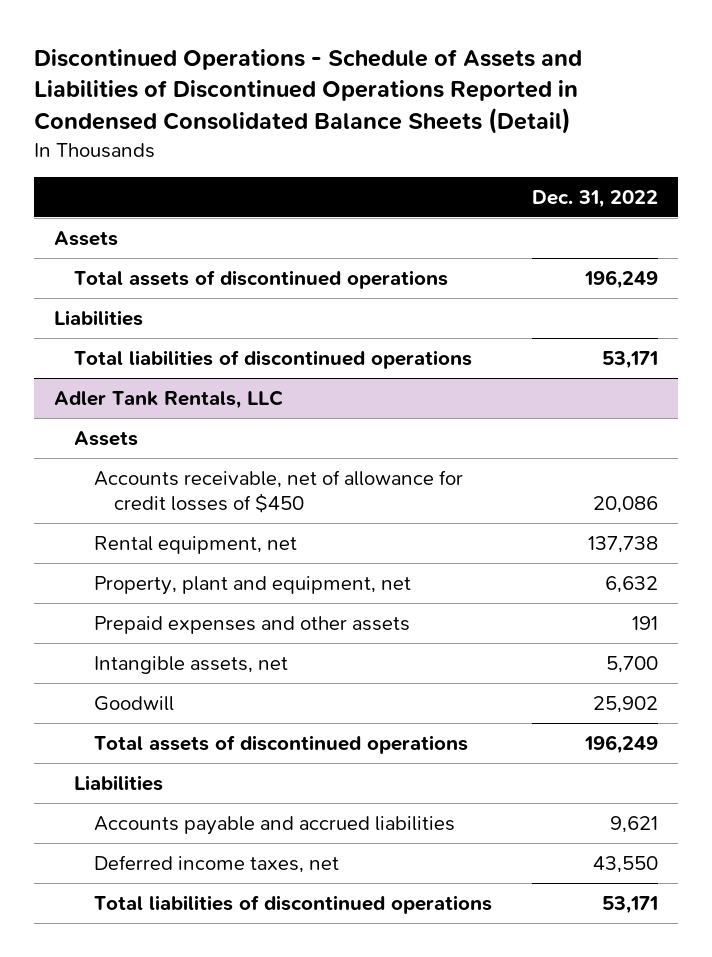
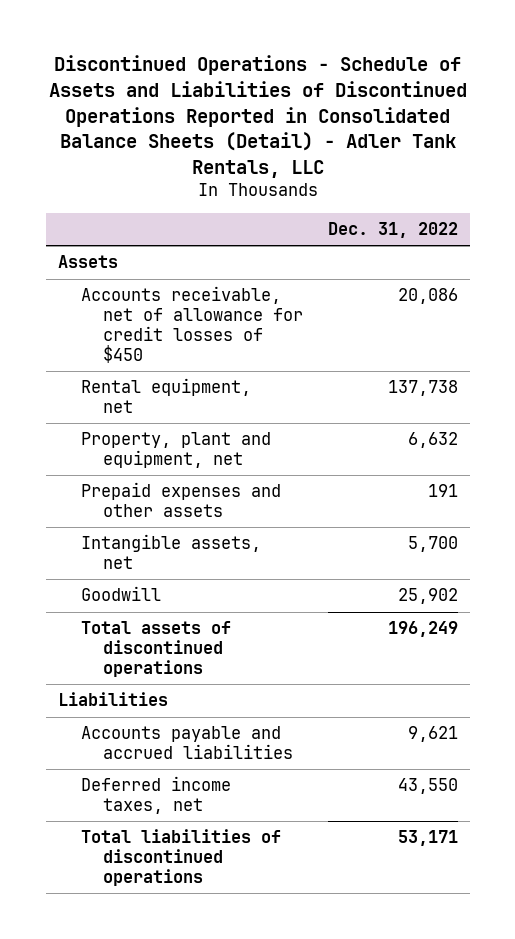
- Discontinued Operations - Schedule of Assets and Liabilities of Discontinued Operations Reported in Condensed Consolidated Balance Sheets (Detail)
+ Discontinued Operations - Schedule of Assets and Liabilities of Discontinued Operations Reported in Consolidated Balance Sheets (Detail) - Adler Tank Rentals, LLC
- Total assets of discontinued operations | 196,249
- Liabilities
- Total liabilities of discontinued operations | 53,171
- Adler Tank Rentals, LLC
- Assets

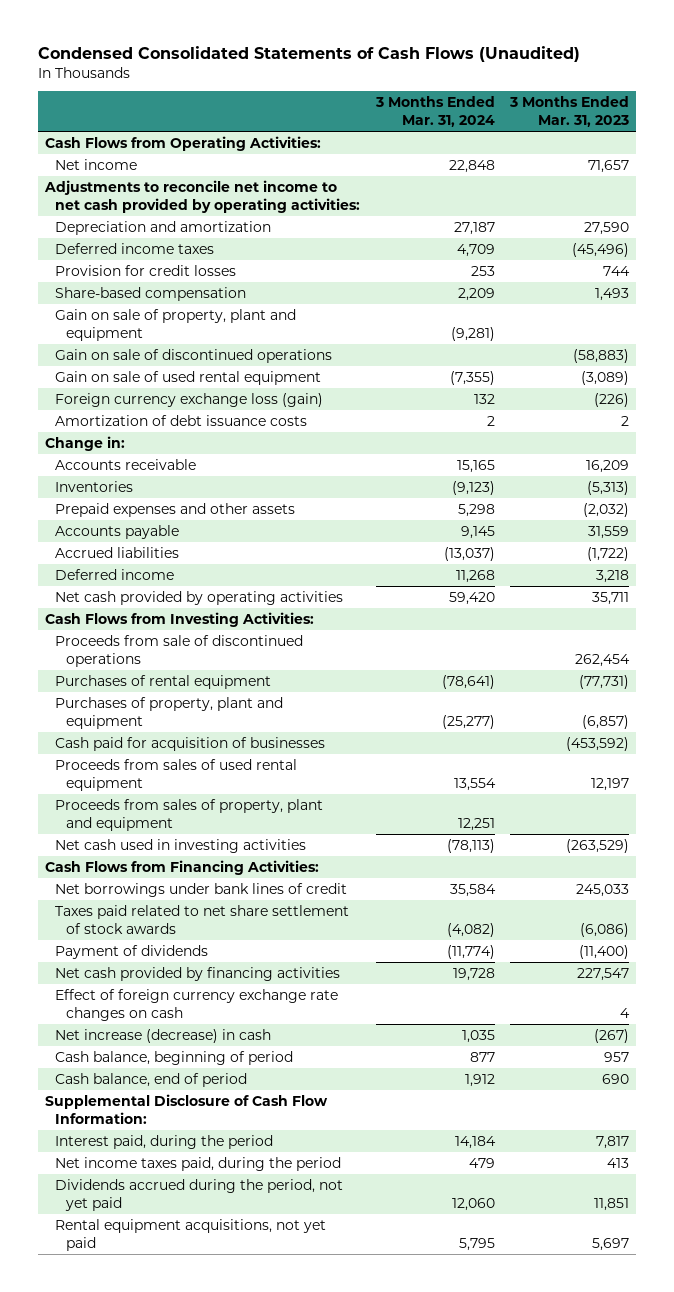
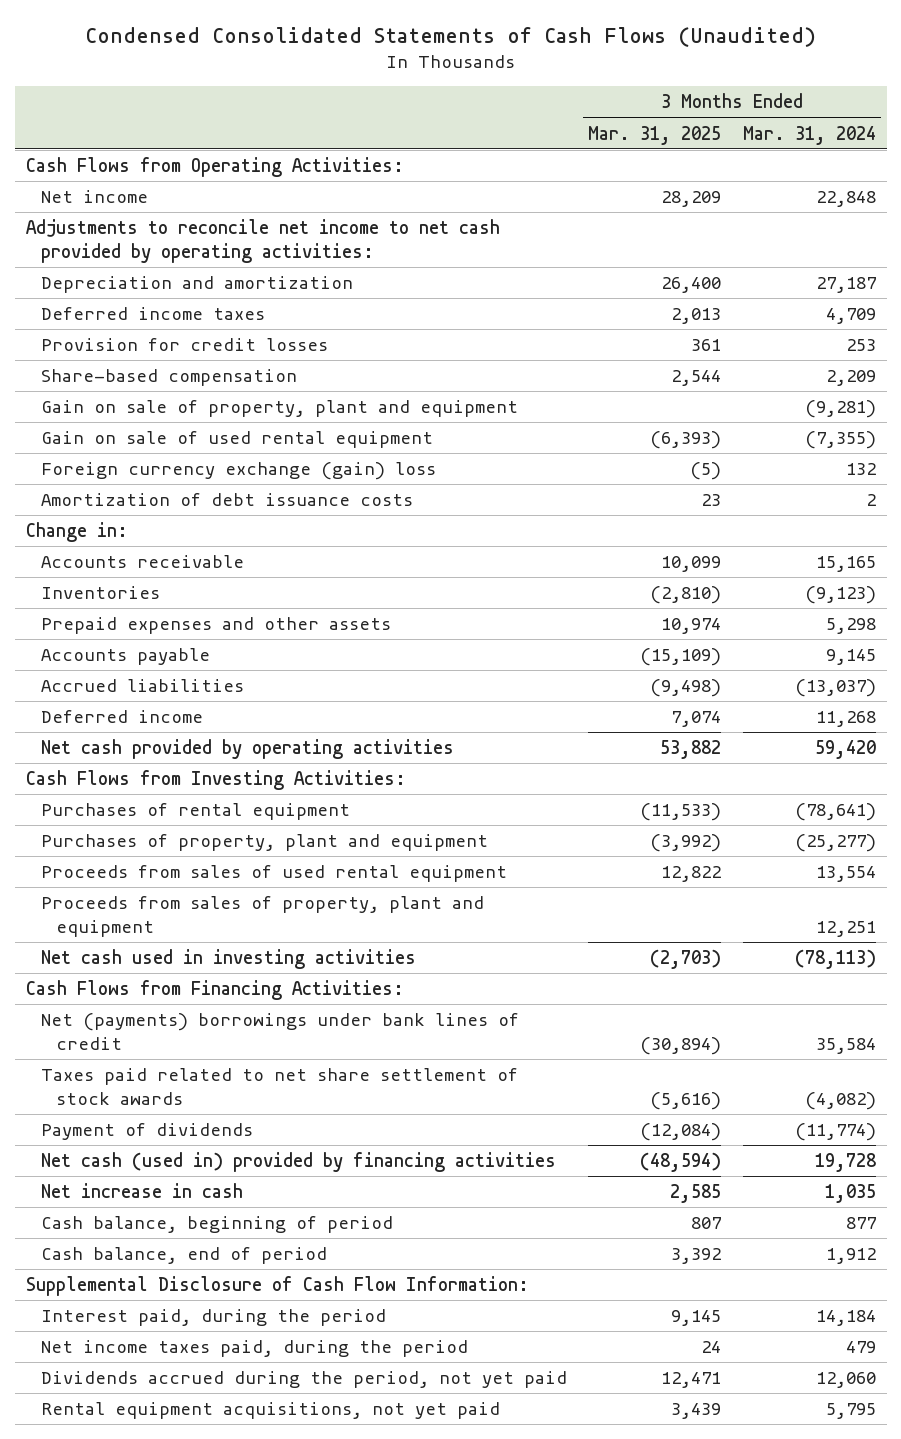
- | 3 Months Ended Mar. 31, 2024 | 3 Months Ended Mar. 31, 2023
+ | 3 Months Ended Mar. 31, 2025 | 3 Months Ended Mar. 31, 2024
- Gain on sale of discontinued operations | | (58,883)
- Foreign currency exchange loss (gain) | 132 | (226)
+ Foreign currency exchange (gain) loss | (5) | 132
- Proceeds from sale of discontinued operations | | 262,454
- Cash paid for acquisition of businesses | | (453,592)
- Net borrowings under bank lines of credit | 35,584 | 245,033
+ Net (payments) borrowings under bank lines of credit | (30,894) | 35,584
- Net cash provided by financing activities | 19,728 | 227,547
- Effect of foreign currency exchange rate changes on cash | | 4
- Net increase (decrease) in cash | 1,035 | (267)
+ Net cash (used in) provided by financing activities | (48,594) | 19,728
+ Net increase in cash | 2,585 | 1,035

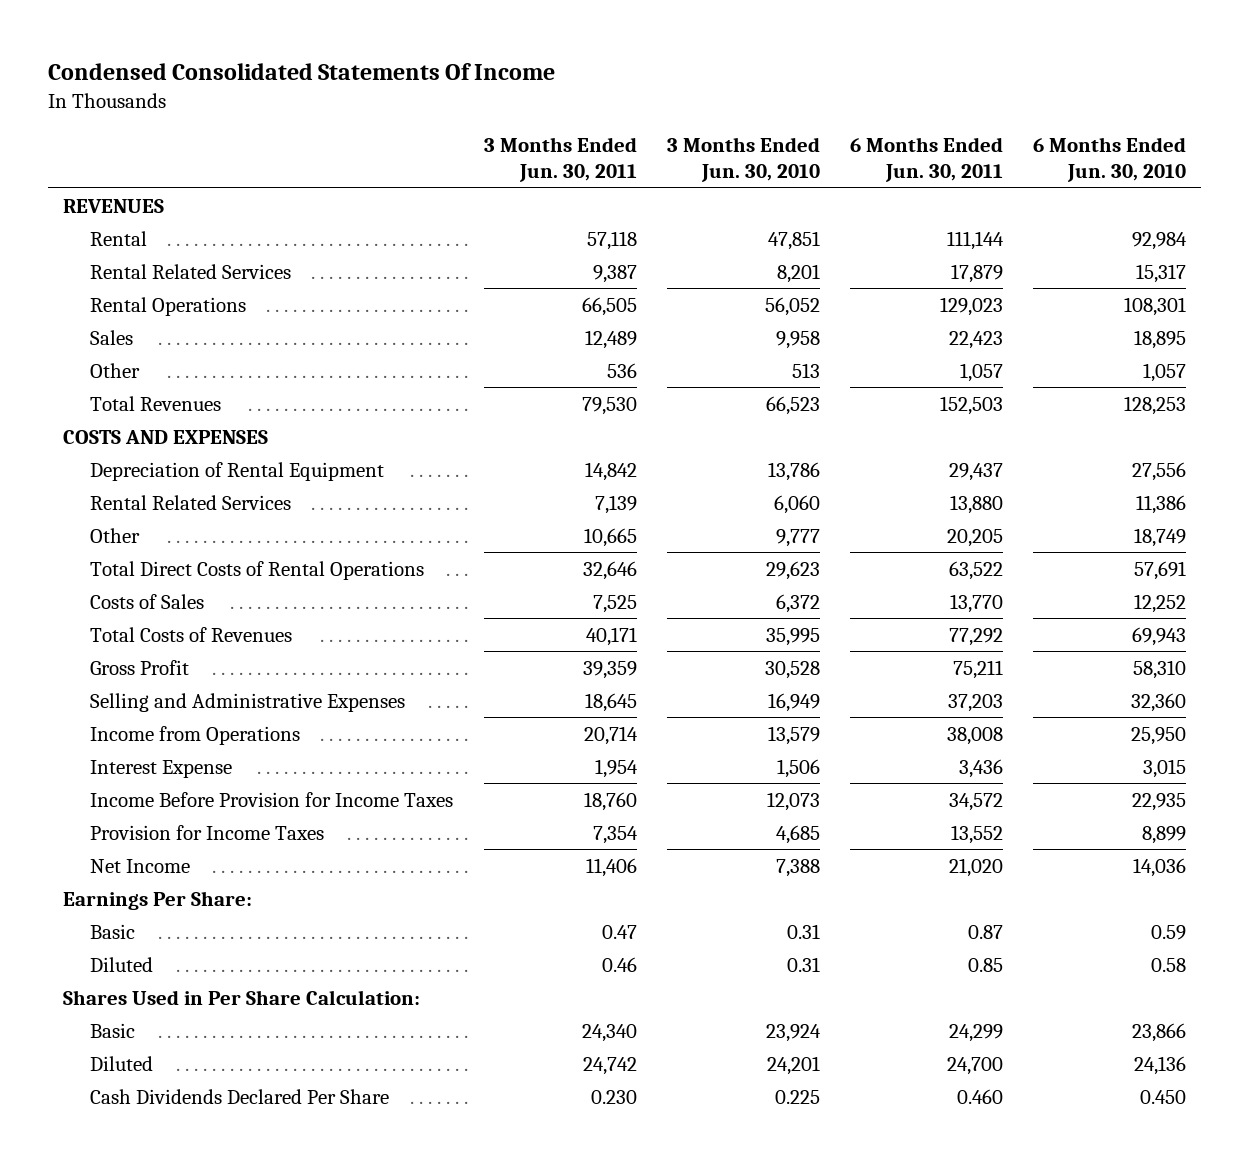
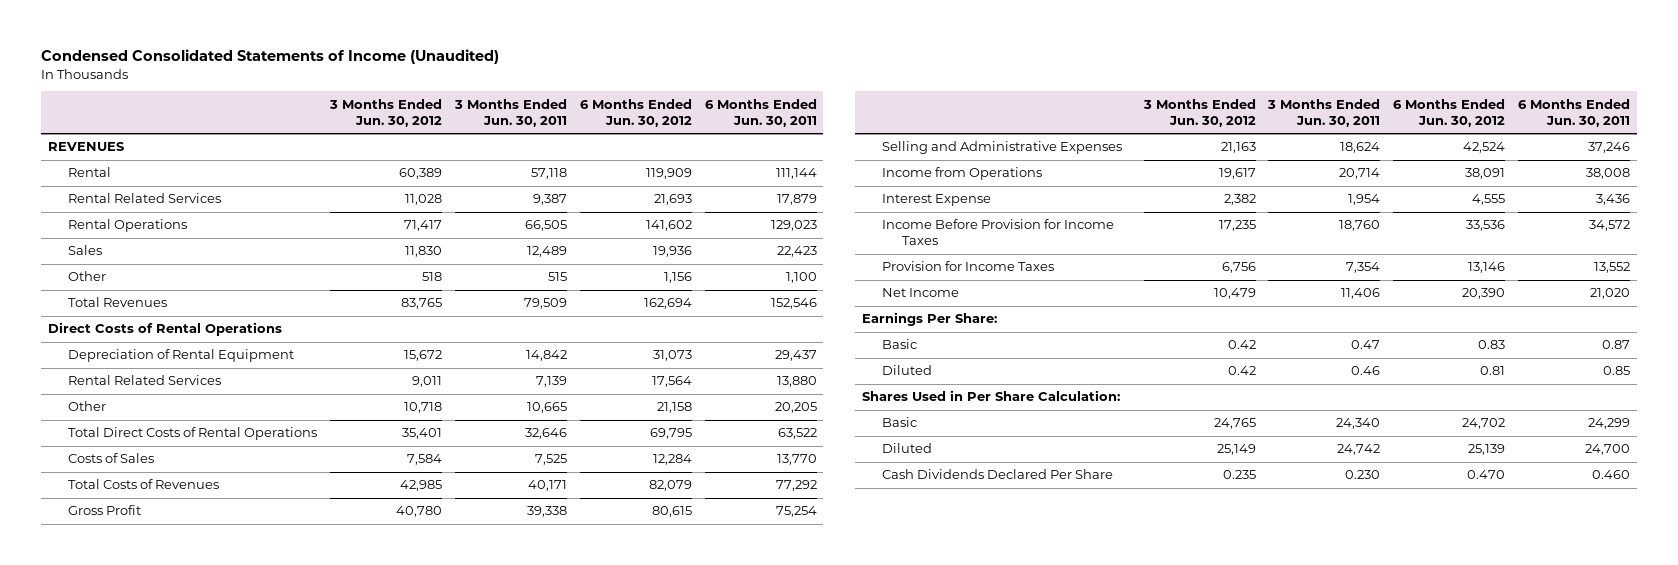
- Condensed Consolidated Statements Of Income
+ Condensed Consolidated Statements of Income (Unaudited)
- | 3 Months Ended Jun. 30, 2011 | 3 Months Ended Jun. 30, 2010 | 6 Months Ended Jun. 30, 2011 | 6 Months Ended Jun. 30, 2010
+ | 3 Months Ended Jun. 30, 2012 | 3 Months Ended Jun. 30, 2011 | 6 Months Ended Jun. 30, 2012 | 6 Months Ended Jun. 30, 2011
- Other | 536 | 513 | 1,057 | 1,057
- Total Revenues | 79,530 | 66,523 | 152,503 | 128,253
- COSTS AND EXPENSES
+ Other | 518 | 515 | 1,156 | 1,100
+ Total Revenues | 83,765 | 79,509 | 162,694 | 152,546
+ Direct Costs of Rental Operations
- Gross Profit | 39,359 | 30,528 | 75,211 | 58,310
- Selling and Administrative Expenses | 18,645 | 16,949 | 37,203 | 32,360
+ Gross Profit | 40,780 | 39,338 | 80,615 | 75,254
+ Selling and Administrative Expenses | 21,163 | 18,624 | 42,524 | 37,246

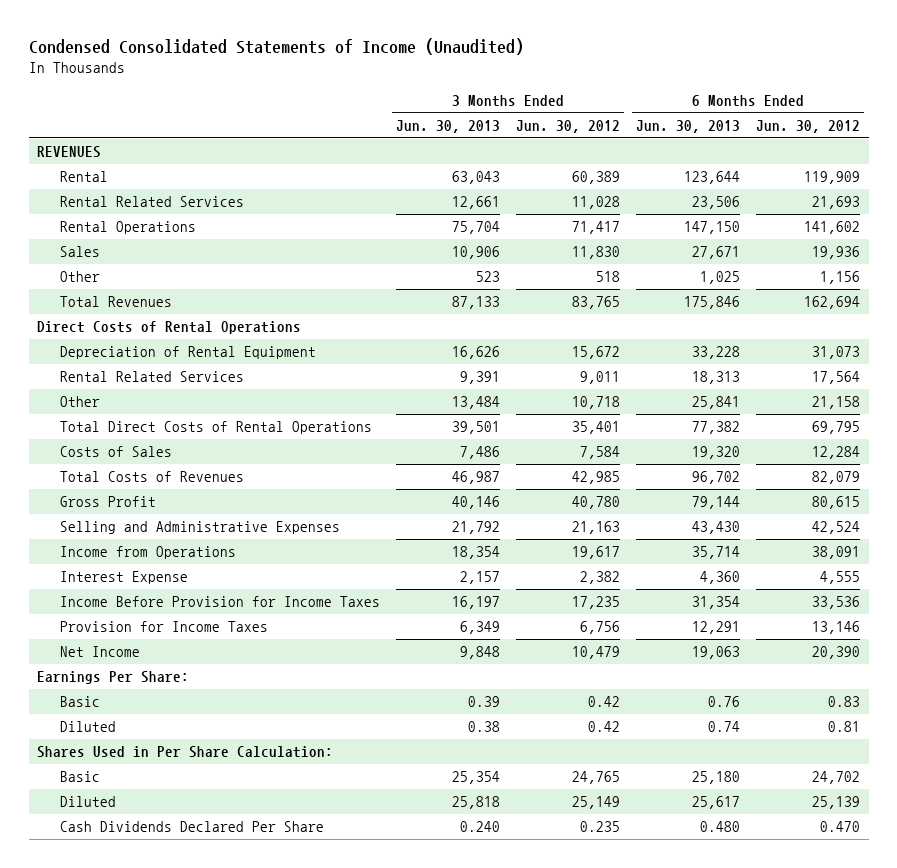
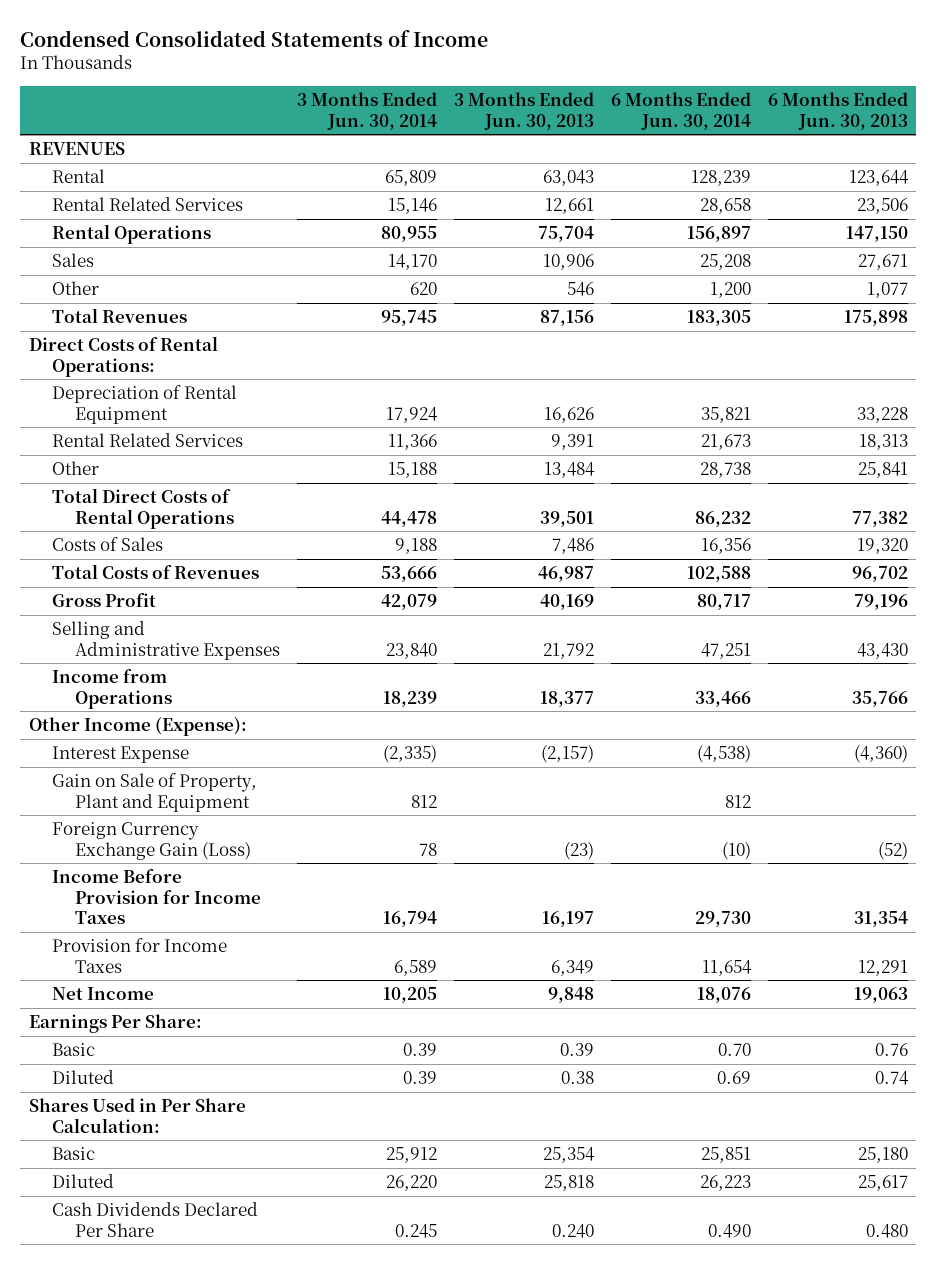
- Condensed Consolidated Statements of Income (Unaudited)
+ Condensed Consolidated Statements of Income
- | 3 Months Ended Jun. 30, 2013 | 3 Months Ended Jun. 30, 2012 | 6 Months Ended Jun. 30, 2013 | 6 Months Ended Jun. 30, 2012
+ | 3 Months Ended Jun. 30, 2014 | 3 Months Ended Jun. 30, 2013 | 6 Months Ended Jun. 30, 2014 | 6 Months Ended Jun. 30, 2013
- Other | 523 | 518 | 1,025 | 1,156
- Total Revenues | 87,133 | 83,765 | 175,846 | 162,694
- Direct Costs of Rental Operations
+ Other | 620 | 546 | 1,200 | 1,077
+ Total Revenues | 95,745 | 87,156 | 183,305 | 175,898
+ Direct Costs of Rental Operations:
- Gross Profit | 40,146 | 40,780 | 79,144 | 80,615
+ Gross Profit | 42,079 | 40,169 | 80,717 | 79,196
- Income from Operations | 18,354 | 19,617 | 35,714 | 38,091
- Interest Expense | 2,157 | 2,382 | 4,360 | 4,555
+ Income from Operations | 18,239 | 18,377 | 33,466 | 35,766
+ Other Income (Expense):
+ Interest Expense | (2,335) | (2,157) | (4,538) | (4,360)
+ Gain on Sale of Property, Plant and Equipment | 812 | | 812 |
+ Foreign Currency Exchange Gain (Loss) | 78 | (23) | (10) | (52)

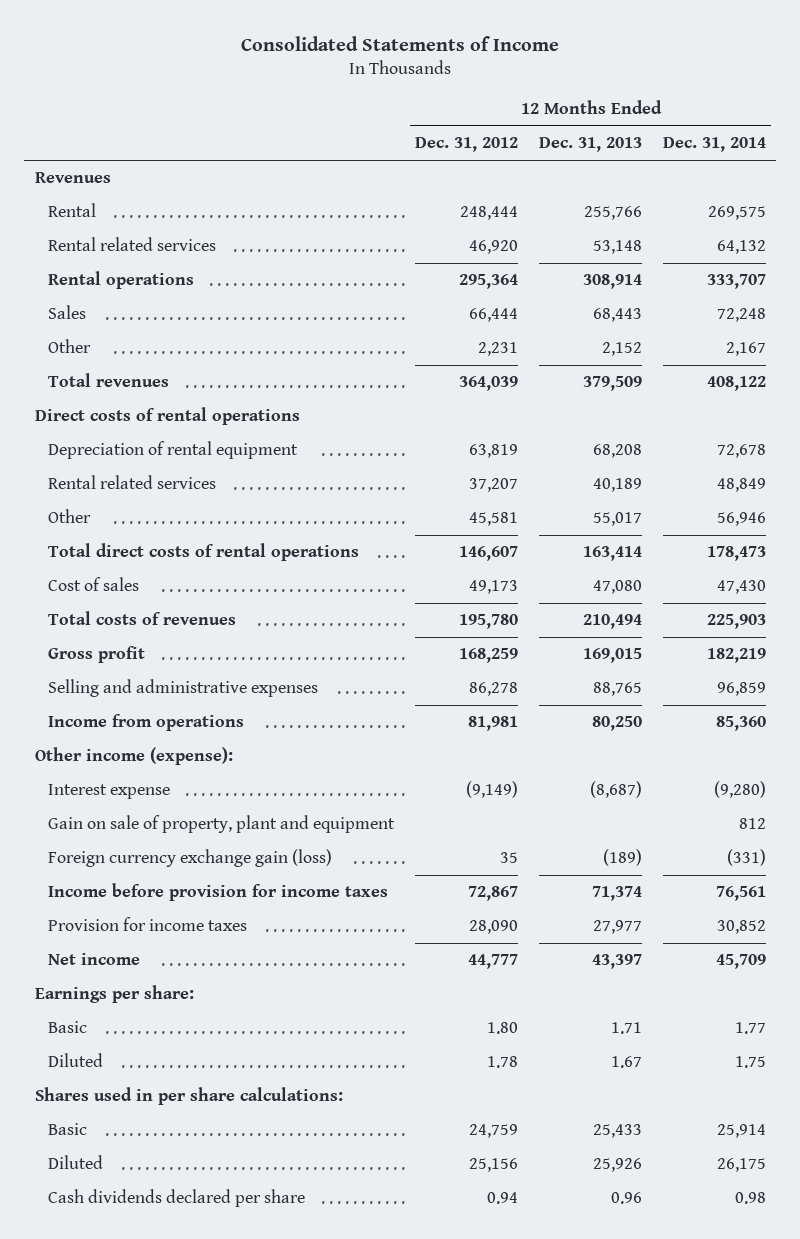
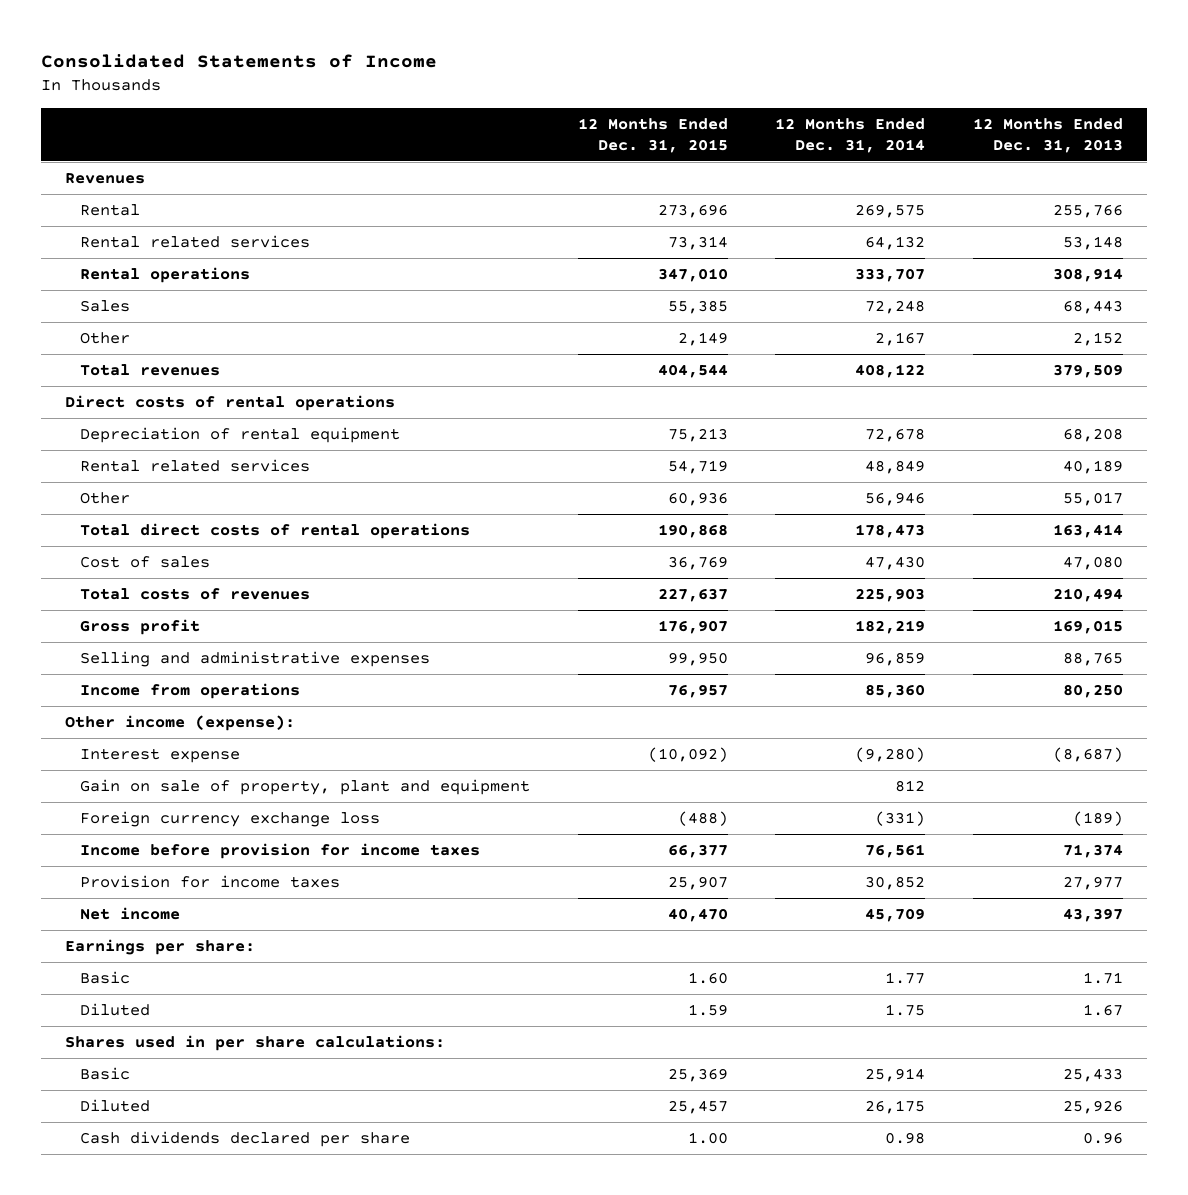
- | 12 Months Ended Dec. 31, 2012 | 12 Months Ended Dec. 31, 2013 | 12 Months Ended Dec. 31, 2014
+ | 12 Months Ended Dec. 31, 2015 | 12 Months Ended Dec. 31, 2014 | 12 Months Ended Dec. 31, 2013
- Foreign currency exchange gain (loss) | 35 | (189) | (331)
+ Foreign currency exchange loss | (488) | (331) | (189)

